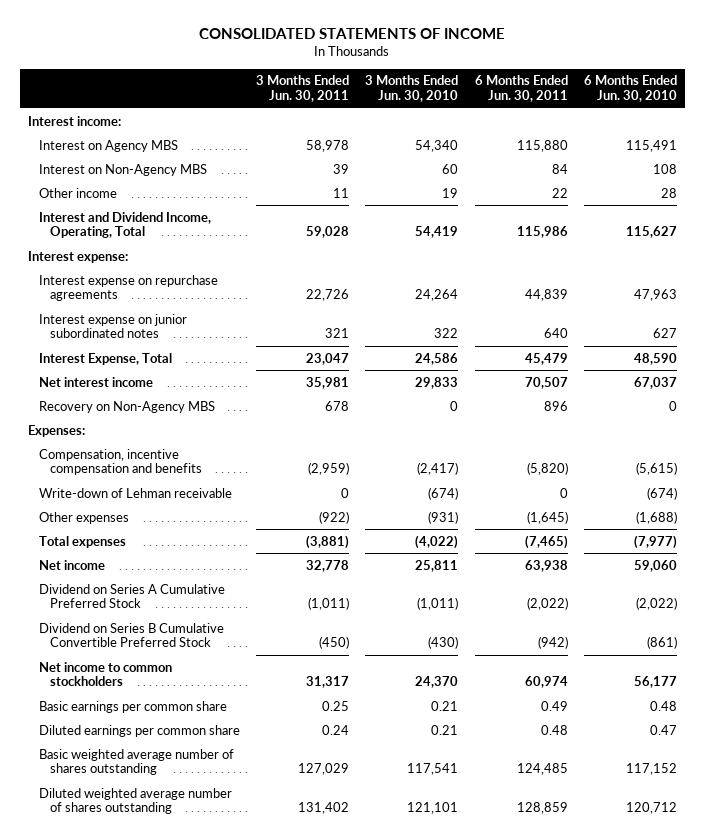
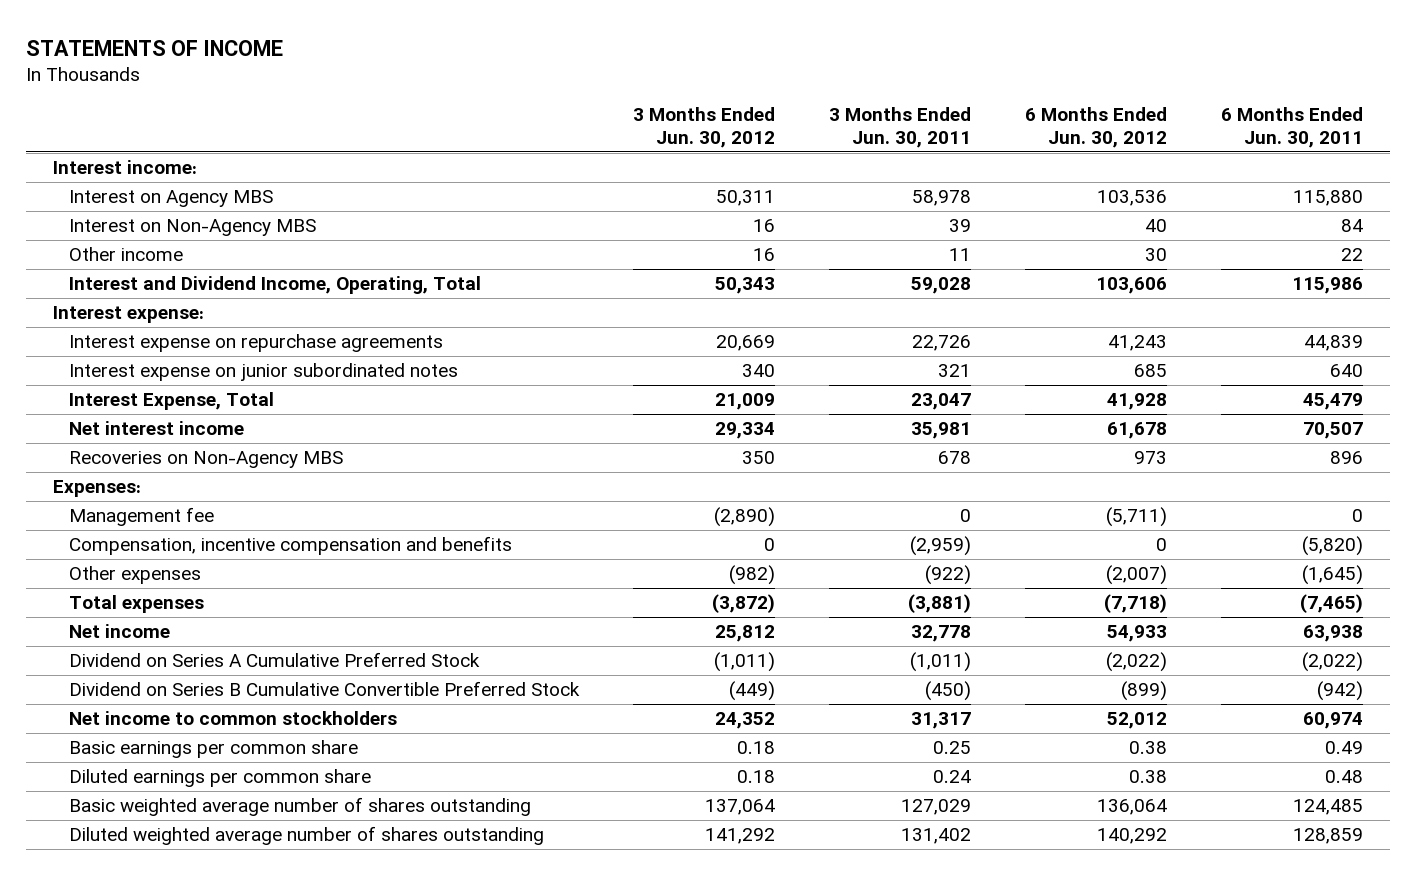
- CONSOLIDATED STATEMENTS OF INCOME
+ STATEMENTS OF INCOME
- | 3 Months Ended Jun. 30, 2011 | 3 Months Ended Jun. 30, 2010 | 6 Months Ended Jun. 30, 2011 | 6 Months Ended Jun. 30, 2010
+ | 3 Months Ended Jun. 30, 2012 | 3 Months Ended Jun. 30, 2011 | 6 Months Ended Jun. 30, 2012 | 6 Months Ended Jun. 30, 2011
- Recovery on Non-Agency MBS | 678 | 0 | 896 | 0
+ Recoveries on Non-Agency MBS | 350 | 678 | 973 | 896
+ Management fee | (2,890) | 0 | (5,711) | 0
- Write-down of Lehman receivable | 0 | (674) | 0 | (674)

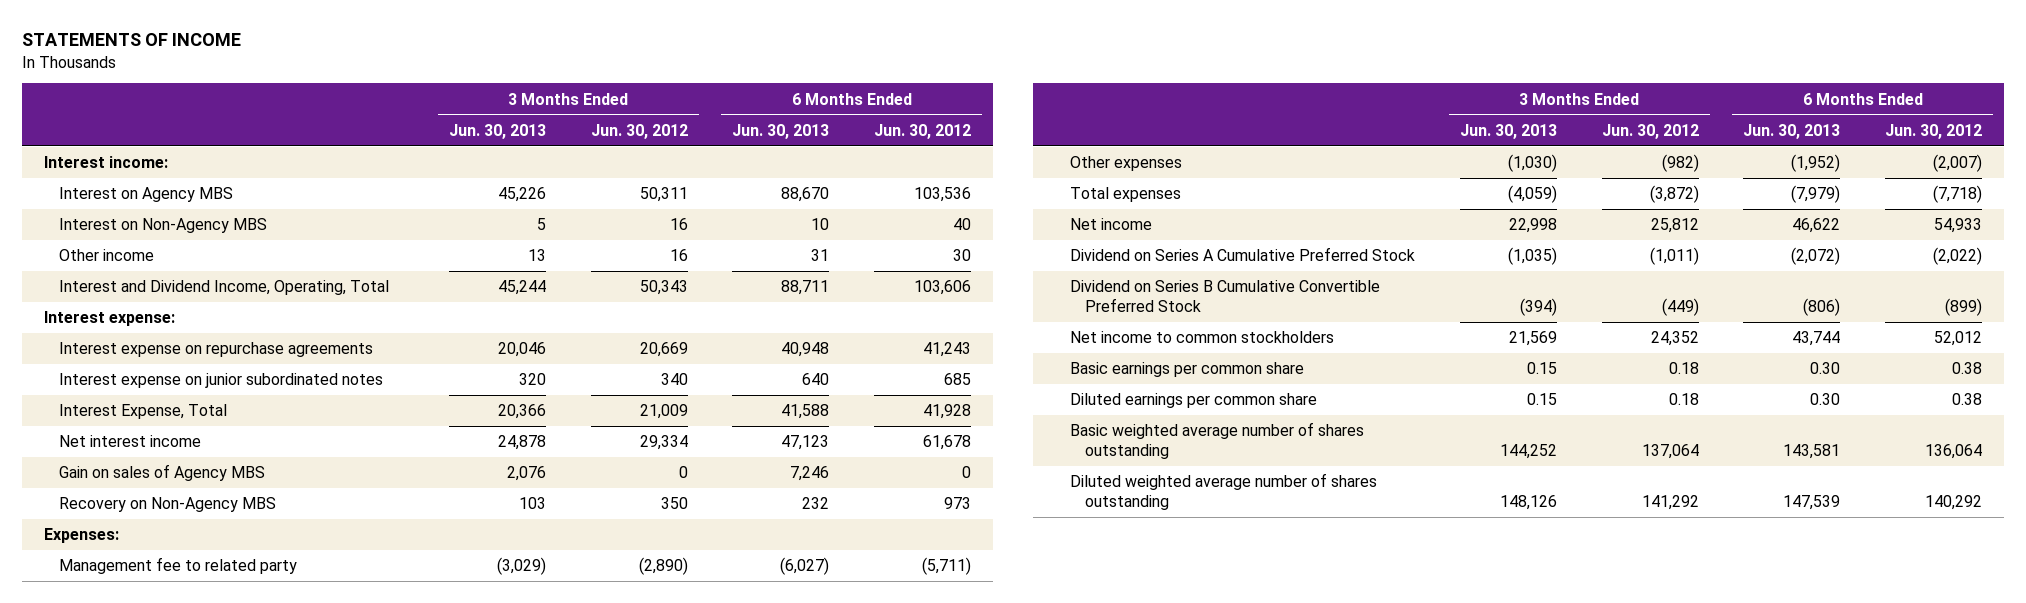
- | 3 Months Ended Jun. 30, 2012 | 3 Months Ended Jun. 30, 2011 | 6 Months Ended Jun. 30, 2012 | 6 Months Ended Jun. 30, 2011
+ | 3 Months Ended Jun. 30, 2013 | 3 Months Ended Jun. 30, 2012 | 6 Months Ended Jun. 30, 2013 | 6 Months Ended Jun. 30, 2012
- Recoveries on Non-Agency MBS | 350 | 678 | 973 | 896
+ Gain on sales of Agency MBS | 2,076 | 0 | 7,246 | 0
+ Recovery on Non-Agency MBS | 103 | 350 | 232 | 973
- Management fee | (2,890) | 0 | (5,711) | 0
- Compensation, incentive compensation and benefits | 0 | (2,959) | 0 | (5,820)
+ Management fee to related party | (3,029) | (2,890) | (6,027) | (5,711)

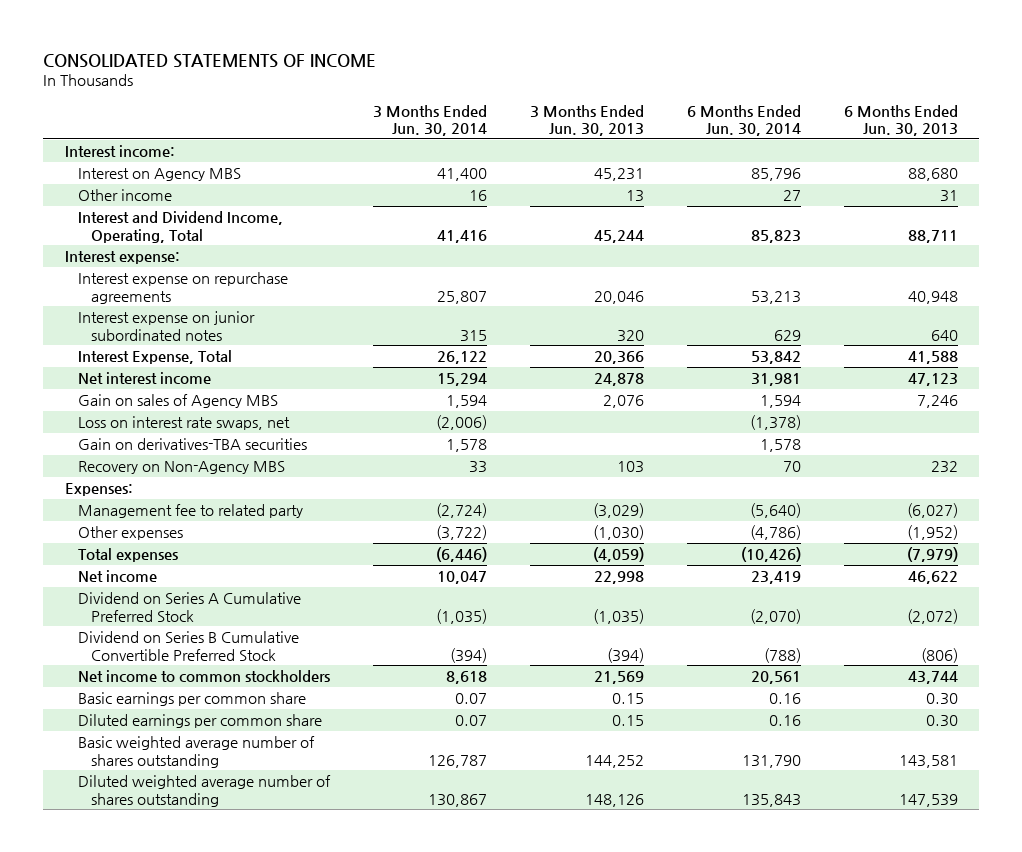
- STATEMENTS OF INCOME
+ CONSOLIDATED STATEMENTS OF INCOME
- | 3 Months Ended Jun. 30, 2013 | 3 Months Ended Jun. 30, 2012 | 6 Months Ended Jun. 30, 2013 | 6 Months Ended Jun. 30, 2012
+ | 3 Months Ended Jun. 30, 2014 | 3 Months Ended Jun. 30, 2013 | 6 Months Ended Jun. 30, 2014 | 6 Months Ended Jun. 30, 2013
- Interest on Agency MBS | 45,226 | 50,311 | 88,670 | 103,536
- Interest on Non-Agency MBS | 5 | 16 | 10 | 40
+ Interest on Agency MBS | 41,400 | 45,231 | 85,796 | 88,680
+ Loss on interest rate swaps, net | (2,006) | | (1,378) |
+ Gain on derivatives-TBA securities | 1,578 | | 1,578 |

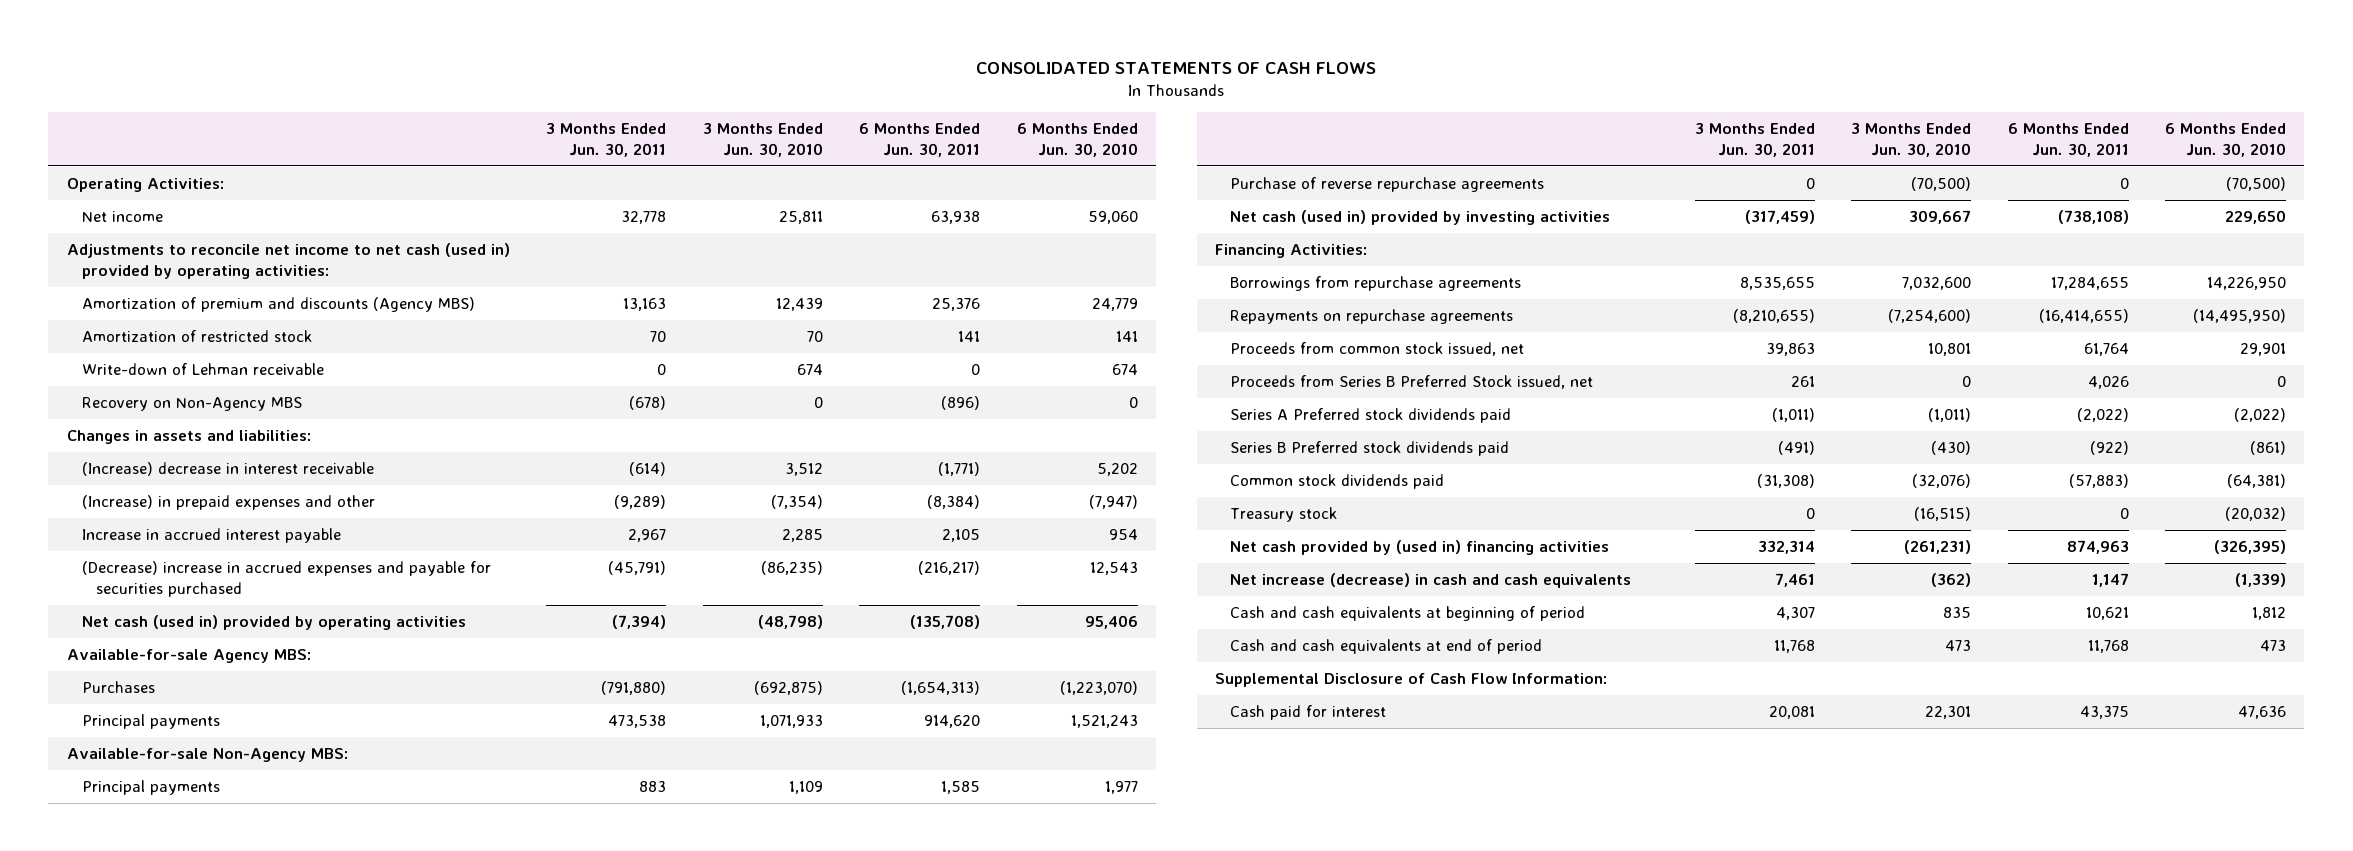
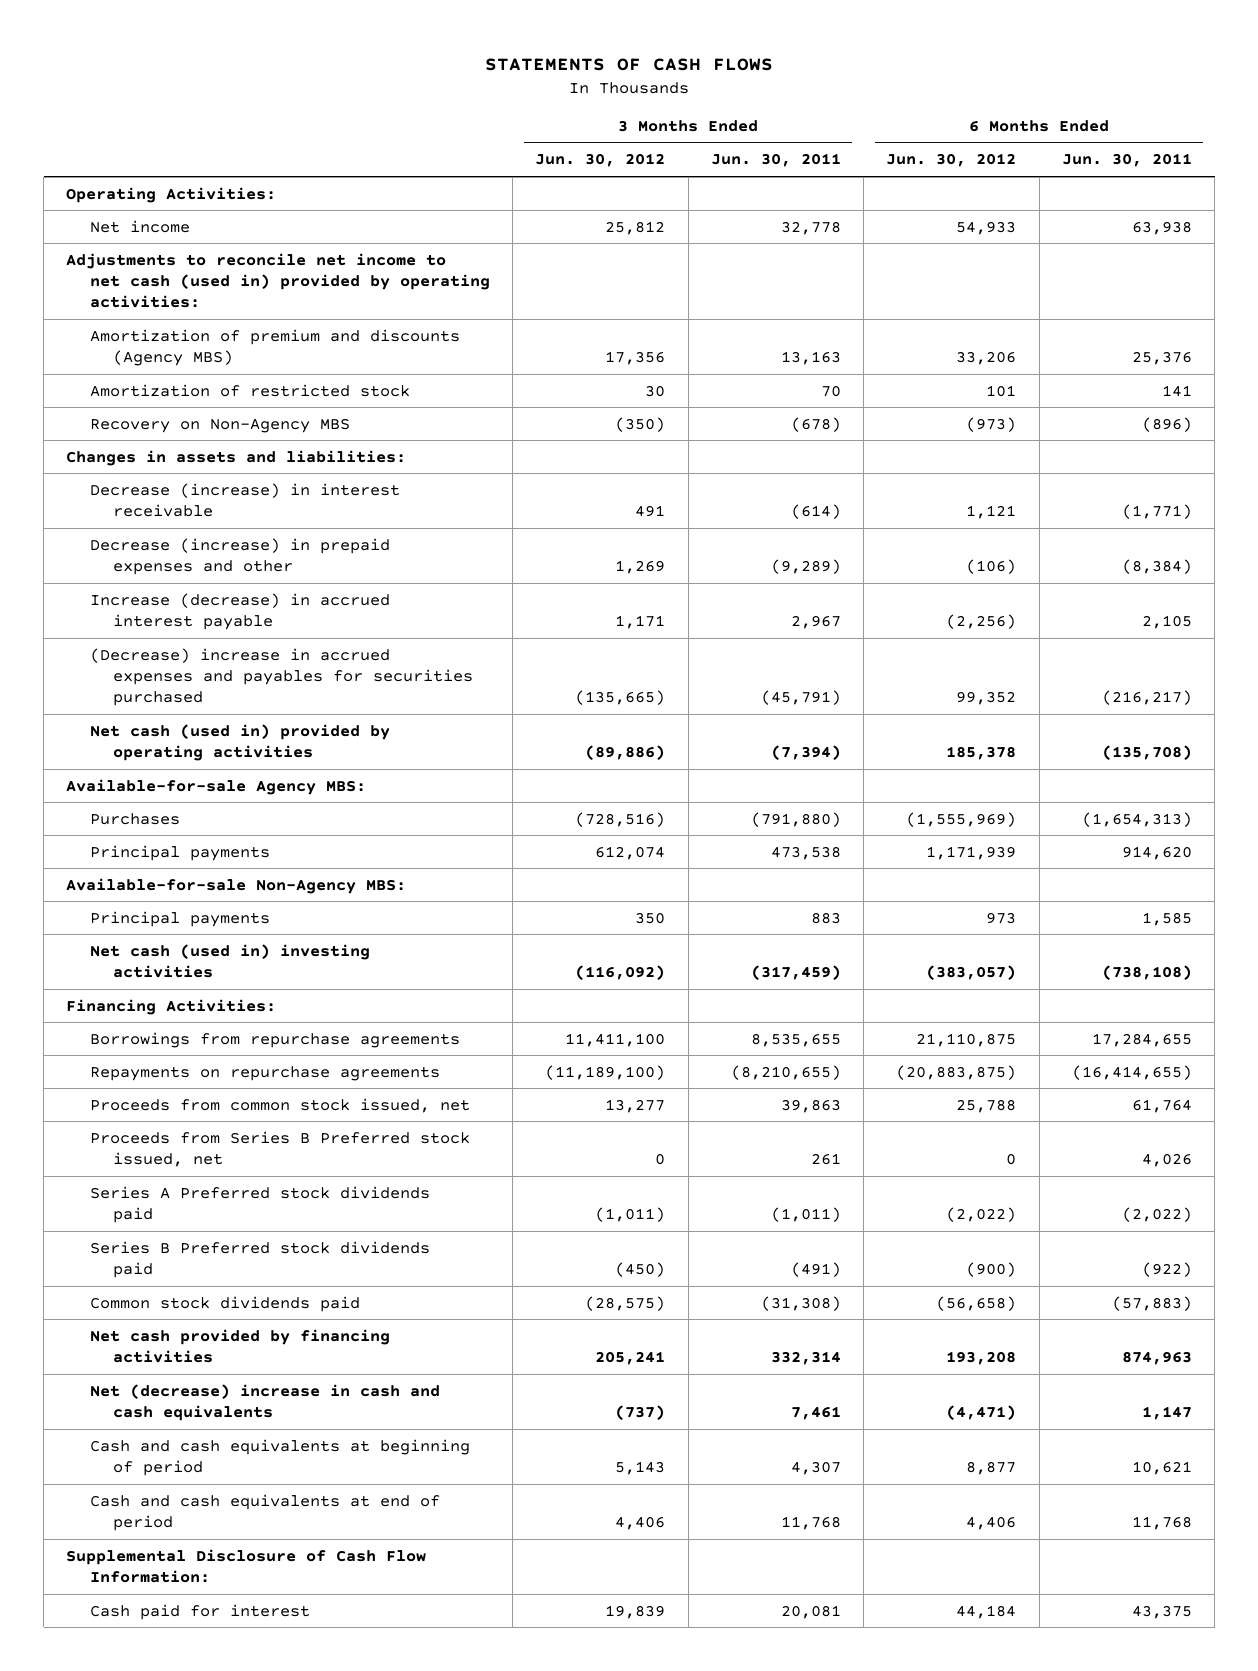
- CONSOLIDATED STATEMENTS OF CASH FLOWS
+ STATEMENTS OF CASH FLOWS
- | 3 Months Ended Jun. 30, 2011 | 3 Months Ended Jun. 30, 2010 | 6 Months Ended Jun. 30, 2011 | 6 Months Ended Jun. 30, 2010
+ | 3 Months Ended Jun. 30, 2012 | 3 Months Ended Jun. 30, 2011 | 6 Months Ended Jun. 30, 2012 | 6 Months Ended Jun. 30, 2011
- Write-down of Lehman receivable | 0 | 674 | 0 | 674
- (Increase) decrease in interest receivable | (614) | 3,512 | (1,771) | 5,202
- (Increase) in prepaid expenses and other | (9,289) | (7,354) | (8,384) | (7,947)
- Increase in accrued interest payable | 2,967 | 2,285 | 2,105 | 954
- (Decrease) increase in accrued expenses and payable for securities purchased | (45,791) | (86,235) | (216,217) | 12,543
+ Decrease (increase) in interest receivable | 491 | (614) | 1,121 | (1,771)
+ Decrease (increase) in prepaid expenses and other | 1,269 | (9,289) | (106) | (8,384)
+ Increase (decrease) in accrued interest payable | 1,171 | 2,967 | (2,256) | 2,105
+ (Decrease) increase in accrued expenses and payables for securities purchased | (135,665) | (45,791) | 99,352 | (216,217)
- Purchase of reverse repurchase agreements | 0 | (70,500) | 0 | (70,500)
- Net cash (used in) provided by investing activities | (317,459) | 309,667 | (738,108) | 229,650
+ Net cash (used in) investing activities | (116,092) | (317,459) | (383,057) | (738,108)
- Proceeds from Series B Preferred Stock issued, net | 261 | 0 | 4,026 | 0
+ Proceeds from Series B Preferred stock issued, net | 0 | 261 | 0 | 4,026
- Treasury stock | 0 | (16,515) | 0 | (20,032)
- Net cash provided by (used in) financing activities | 332,314 | (261,231) | 874,963 | (326,395)
- Net increase (decrease) in cash and cash equivalents | 7,461 | (362) | 1,147 | (1,339)
+ Net cash provided by financing activities | 205,241 | 332,314 | 193,208 | 874,963
+ Net (decrease) increase in cash and cash equivalents | (737) | 7,461 | (4,471) | 1,147

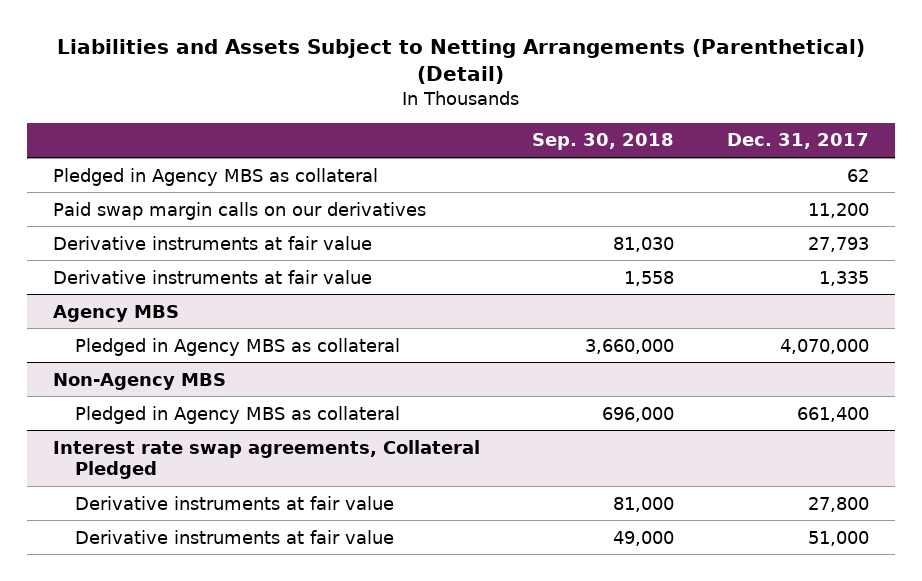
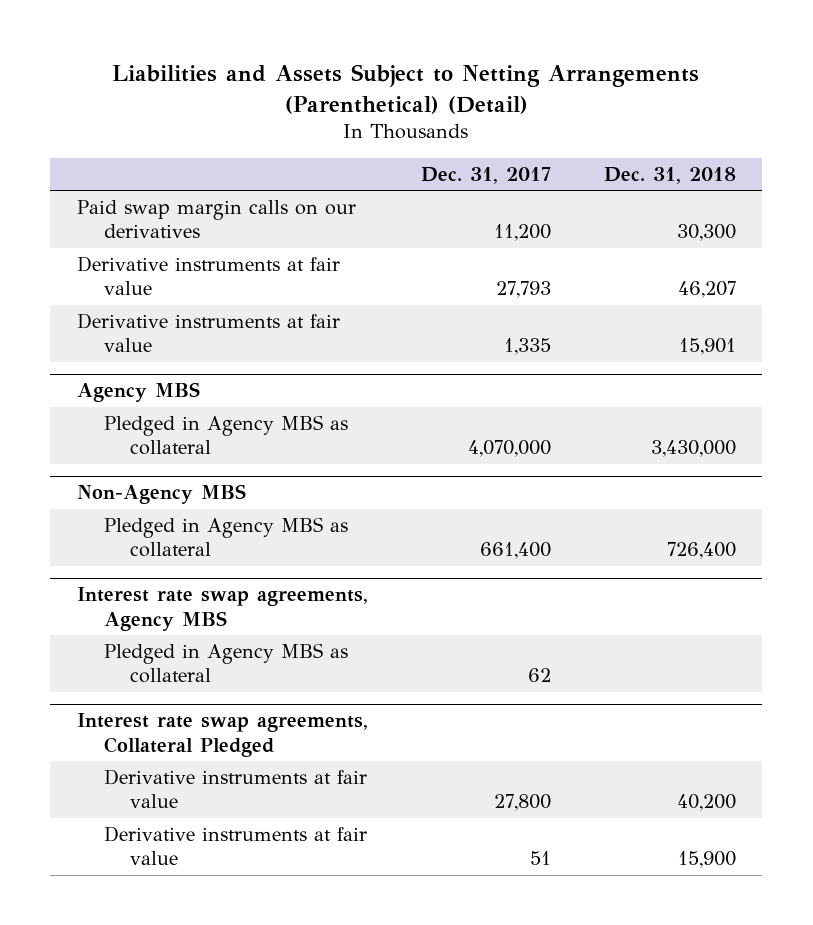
- | Sep. 30, 2018 | Dec. 31, 2017
+ | Dec. 31, 2017 | Dec. 31, 2018
- Pledged in Agency MBS as collateral | | 62
+ Interest rate swap agreements, Agency MBS
+ Pledged in Agency MBS as collateral | 62 |
@ Interest rate swap agreements, Collateral Pledged
- Derivative instruments at fair value | 49,000 | 51,000
+ Derivative instruments at fair value | 51 | 15,900

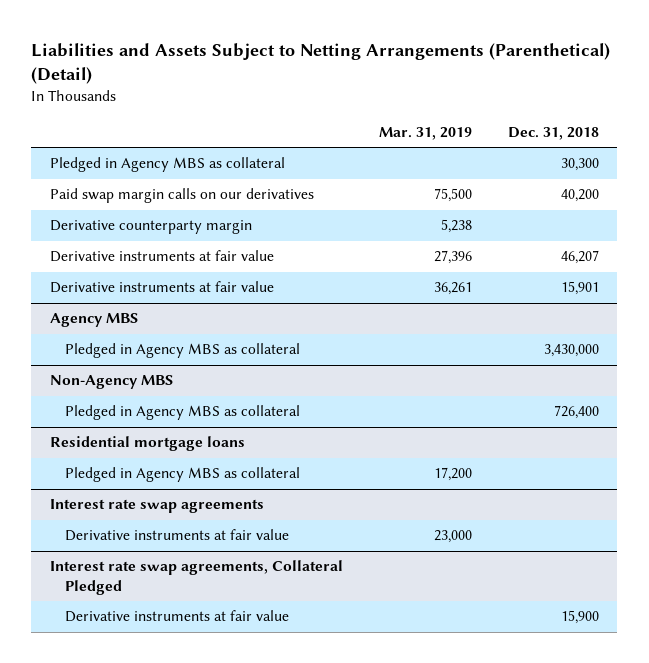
- | Dec. 31, 2017 | Dec. 31, 2018
+ | Mar. 31, 2019 | Dec. 31, 2018
- Paid swap margin calls on our derivatives | 11,200 | 30,300
+ Pledged in Agency MBS as collateral | | 30,300
+ Paid swap margin calls on our derivatives | 75,500 | 40,200
+ Derivative counterparty margin | 5,238 |
- Interest rate swap agreements, Agency MBS
+ Residential mortgage loans
+ Interest rate swap agreements
+ Derivative instruments at fair value | 23,000 |
@ Interest rate swap agreements, Collateral Pledged
- Derivative instruments at fair value | 27,800 | 40,200

